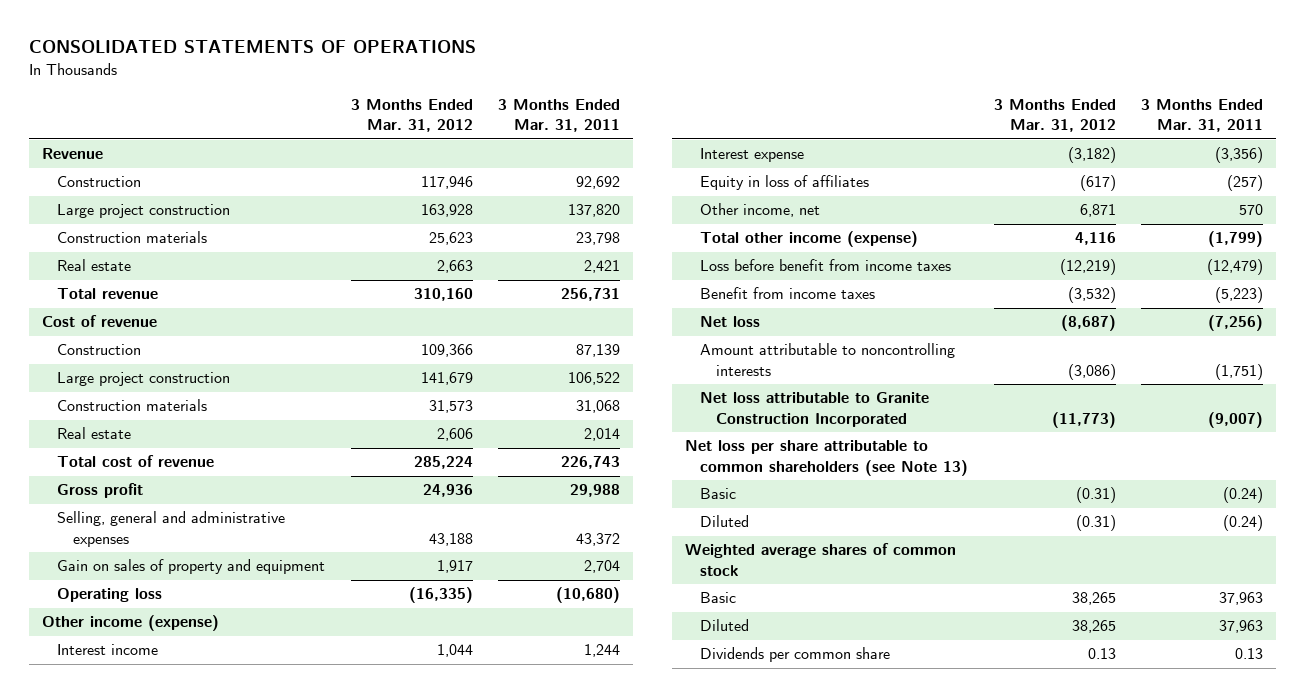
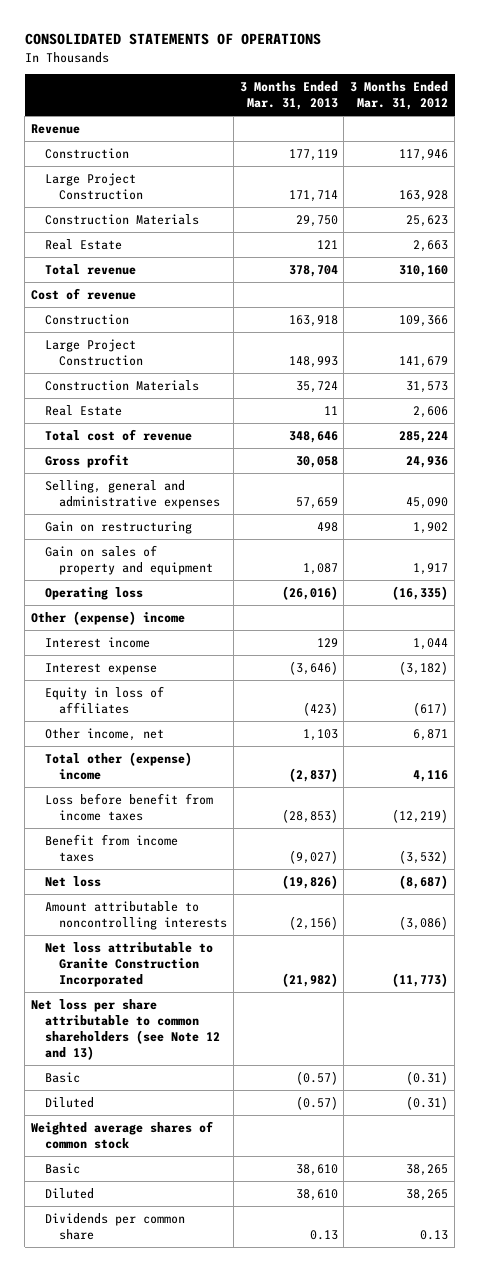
- | 3 Months Ended Mar. 31, 2012 | 3 Months Ended Mar. 31, 2011
+ | 3 Months Ended Mar. 31, 2013 | 3 Months Ended Mar. 31, 2012
- Large project construction | 163,928 | 137,820
- Construction materials | 25,623 | 23,798
- Real estate | 2,663 | 2,421
+ Large Project Construction | 171,714 | 163,928
+ Construction Materials | 29,750 | 25,623
+ Real Estate | 121 | 2,663
- Large project construction | 141,679 | 106,522
- Construction materials | 31,573 | 31,068
- Real estate | 2,606 | 2,014
+ Large Project Construction | 148,993 | 141,679
+ Construction Materials | 35,724 | 31,573
+ Real Estate | 11 | 2,606
- Selling, general and administrative expenses | 43,188 | 43,372
+ Selling, general and administrative expenses | 57,659 | 45,090
+ Gain on restructuring | 498 | 1,902
- Other income (expense)
+ Other (expense) income
- Total other income (expense) | 4,116 | (1,799)
+ Total other (expense) income | (2,837) | 4,116
- Net loss per share attributable to common shareholders (see Note 13)
+ Net loss per share attributable to common shareholders (see Note 12 and 13)

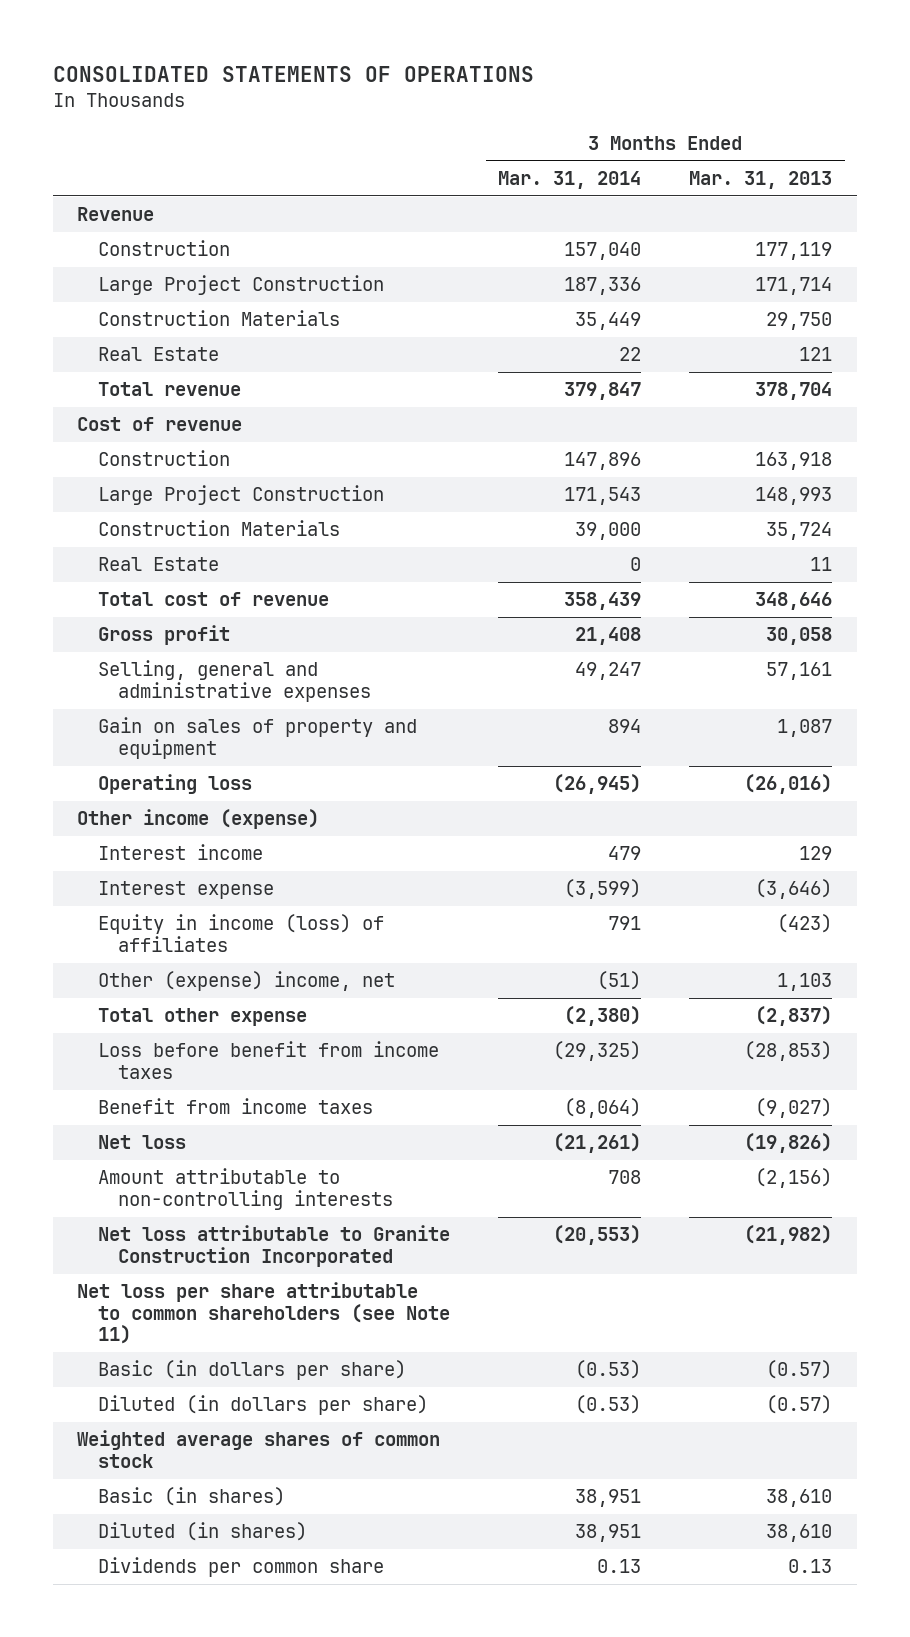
- | 3 Months Ended Mar. 31, 2013 | 3 Months Ended Mar. 31, 2012
+ | 3 Months Ended Mar. 31, 2014 | 3 Months Ended Mar. 31, 2013
- Selling, general and administrative expenses | 57,659 | 45,090
- Gain on restructuring | 498 | 1,902
+ Selling, general and administrative expenses | 49,247 | 57,161
- Other (expense) income
+ Other income (expense)
- Equity in loss of affiliates | (423) | (617)
- Other income, net | 1,103 | 6,871
- Total other (expense) income | (2,837) | 4,116
+ Equity in income (loss) of affiliates | 791 | (423)
+ Other (expense) income, net | (51) | 1,103
+ Total other expense | (2,380) | (2,837)
- Amount attributable to noncontrolling interests | (2,156) | (3,086)
+ Amount attributable to non-controlling interests | 708 | (2,156)
- Net loss per share attributable to common shareholders (see Note 12 and 13)
- Basic | (0.57) | (0.31)
- Diluted | (0.57) | (0.31)
+ Net loss per share attributable to common shareholders (see Note 11)
+ Basic (in dollars per share) | (0.53) | (0.57)
+ Diluted (in dollars per share) | (0.53) | (0.57)
- Basic | 38,610 | 38,265
- Diluted | 38,610 | 38,265
+ Basic (in shares) | 38,951 | 38,610
+ Diluted (in shares) | 38,951 | 38,610

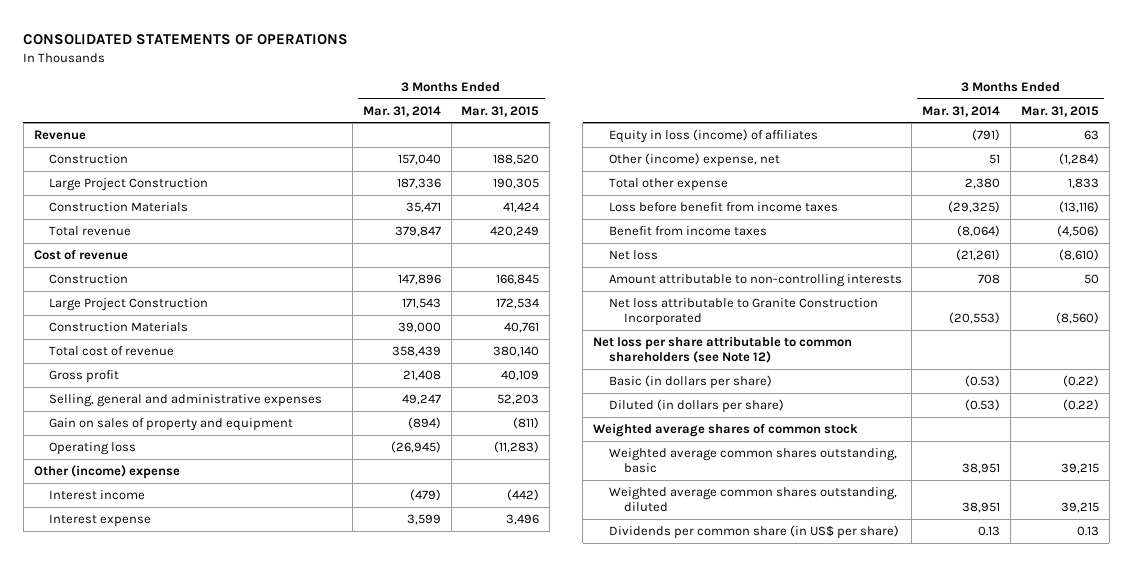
- | 3 Months Ended Mar. 31, 2014 | 3 Months Ended Mar. 31, 2013
+ | 3 Months Ended Mar. 31, 2014 | 3 Months Ended Mar. 31, 2015
- Construction Materials | 35,449 | 29,750
- Real Estate | 22 | 121
+ Construction Materials | 35,471 | 41,424
- Real Estate | 0 | 11
- Gain on sales of property and equipment | 894 | 1,087
+ Gain on sales of property and equipment | (894) | (811)
- Other income (expense)
- Interest income | 479 | 129
- Interest expense | (3,599) | (3,646)
- Equity in income (loss) of affiliates | 791 | (423)
- Other (expense) income, net | (51) | 1,103
- Total other expense | (2,380) | (2,837)
+ Other (income) expense
+ Interest income | (479) | (442)
+ Interest expense | 3,599 | 3,496
+ Equity in loss (income) of affiliates | (791) | 63
+ Other (income) expense, net | 51 | (1,284)
+ Total other expense | 2,380 | 1,833
- Net loss per share attributable to common shareholders (see Note 11)
+ Net loss per share attributable to common shareholders (see Note 12)
- Basic (in shares) | 38,951 | 38,610
- Diluted (in shares) | 38,951 | 38,610
- Dividends per common share | 0.13 | 0.13
+ Weighted average common shares outstanding, basic | 38,951 | 39,215
+ Weighted average common shares outstanding, diluted | 38,951 | 39,215
+ Dividends per common share (in US$ per share) | 0.13 | 0.13

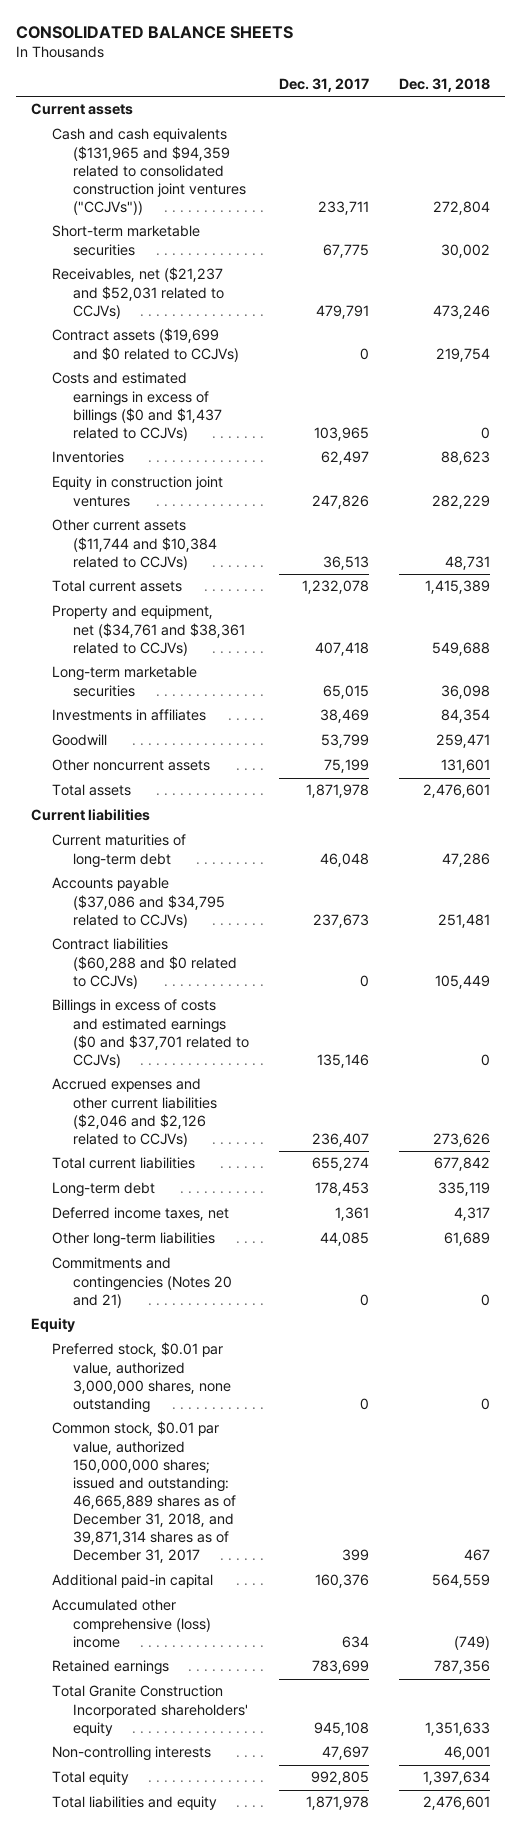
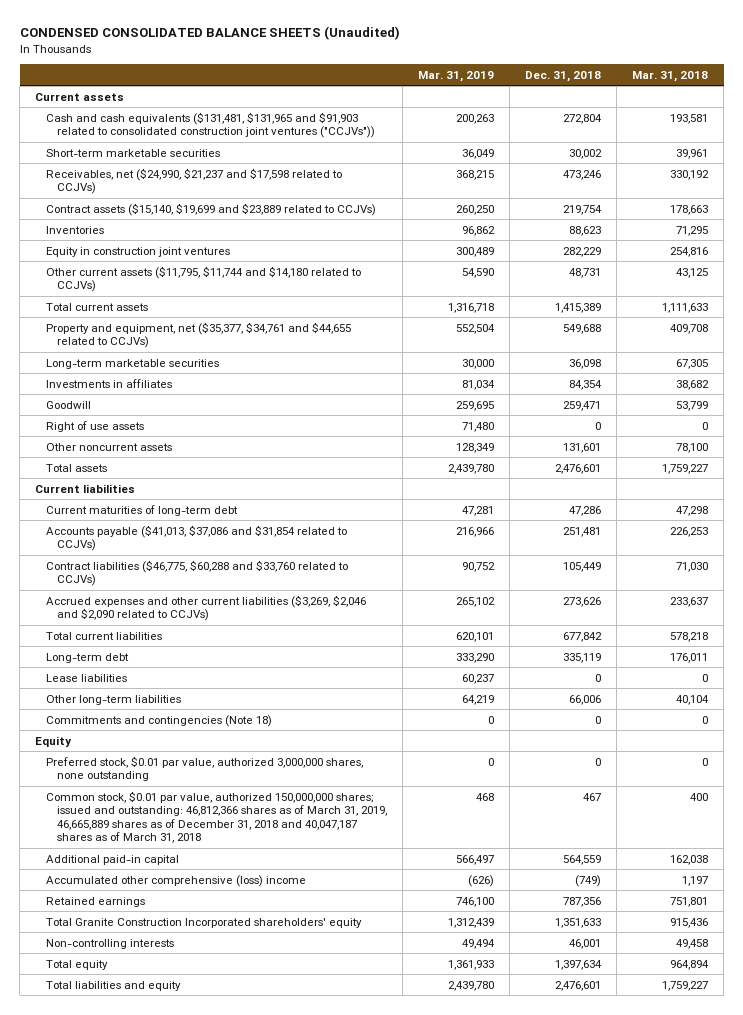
- CONSOLIDATED BALANCE SHEETS
+ CONDENSED CONSOLIDATED BALANCE SHEETS (Unaudited)
- | Dec. 31, 2017 | Dec. 31, 2018
+ | Mar. 31, 2019 | Dec. 31, 2018 | Mar. 31, 2018
- Cash and cash equivalents ($131,965 and $94,359 related to consolidated construction joint ventures ("CCJVs")) | 233,711 | 272,804
+ Cash and cash equivalents ($131,481, $131,965 and $91,903 related to consolidated construction joint ventures ("CCJVs")) | 200,263 | 272,804 | 193,581
- Receivables, net ($21,237 and $52,031 related to CCJVs) | 479,791 | 473,246
- Contract assets ($19,699 and $0 related to CCJVs) | 0 | 219,754
- Costs and estimated earnings in excess of billings ($0 and $1,437 related to CCJVs) | 103,965 | 0
+ Receivables, net ($24,990, $21,237 and $17,598 related to CCJVs) | 368,215 | 473,246 | 330,192
+ Contract assets ($15,140, $19,699 and $23,889 related to CCJVs) | 260,250 | 219,754 | 178,663
- Other current assets ($11,744 and $10,384 related to CCJVs) | 36,513 | 48,731
+ Other current assets ($11,795, $11,744 and $14,180 related to CCJVs) | 54,590 | 48,731 | 43,125
- Property and equipment, net ($34,761 and $38,361 related to CCJVs) | 407,418 | 549,688
+ Property and equipment, net ($35,377, $34,761 and $44,655 related to CCJVs) | 552,504 | 549,688 | 409,708
+ Right of use assets | 71,480 | 0 | 0
- Accounts payable ($37,086 and $34,795 related to CCJVs) | 237,673 | 251,481
- Contract liabilities ($60,288 and $0 related to CCJVs) | 0 | 105,449
- Billings in excess of costs and estimated earnings ($0 and $37,701 related to CCJVs) | 135,146 | 0
- Accrued expenses and other current liabilities ($2,046 and $2,126 related to CCJVs) | 236,407 | 273,626
+ Accounts payable ($41,013, $37,086 and $31,854 related to CCJVs) | 216,966 | 251,481 | 226,253
+ Contract liabilities ($46,775, $60,288 and $33,760 related to CCJVs) | 90,752 | 105,449 | 71,030
+ Accrued expenses and other current liabilities ($3,269, $2,046 and $2,090 related to CCJVs) | 265,102 | 273,626 | 233,637
- Deferred income taxes, net | 1,361 | 4,317
- Other long-term liabilities | 44,085 | 61,689
- Commitments and contingencies (Notes 20 and 21) | 0 | 0
+ Lease liabilities | 60,237 | 0 | 0
+ Other long-term liabilities | 64,219 | 66,006 | 40,104
+ Commitments and contingencies (Note 18) | 0 | 0 | 0
- Common stock, $0.01 par value, authorized 150,000,000 shares; issued and outstanding: 46,665,889 shares as of December 31, 2018, and 39,871,314 shares as of December 31, 2017 | 399 | 467
+ Common stock, $0.01 par value, authorized 150,000,000 shares; issued and outstanding: 46,812,366 shares as of March 31, 2019, 46,665,889 shares as of December 31, 2018 and 40,047,187 shares as of March 31, 2018 | 468 | 467 | 400

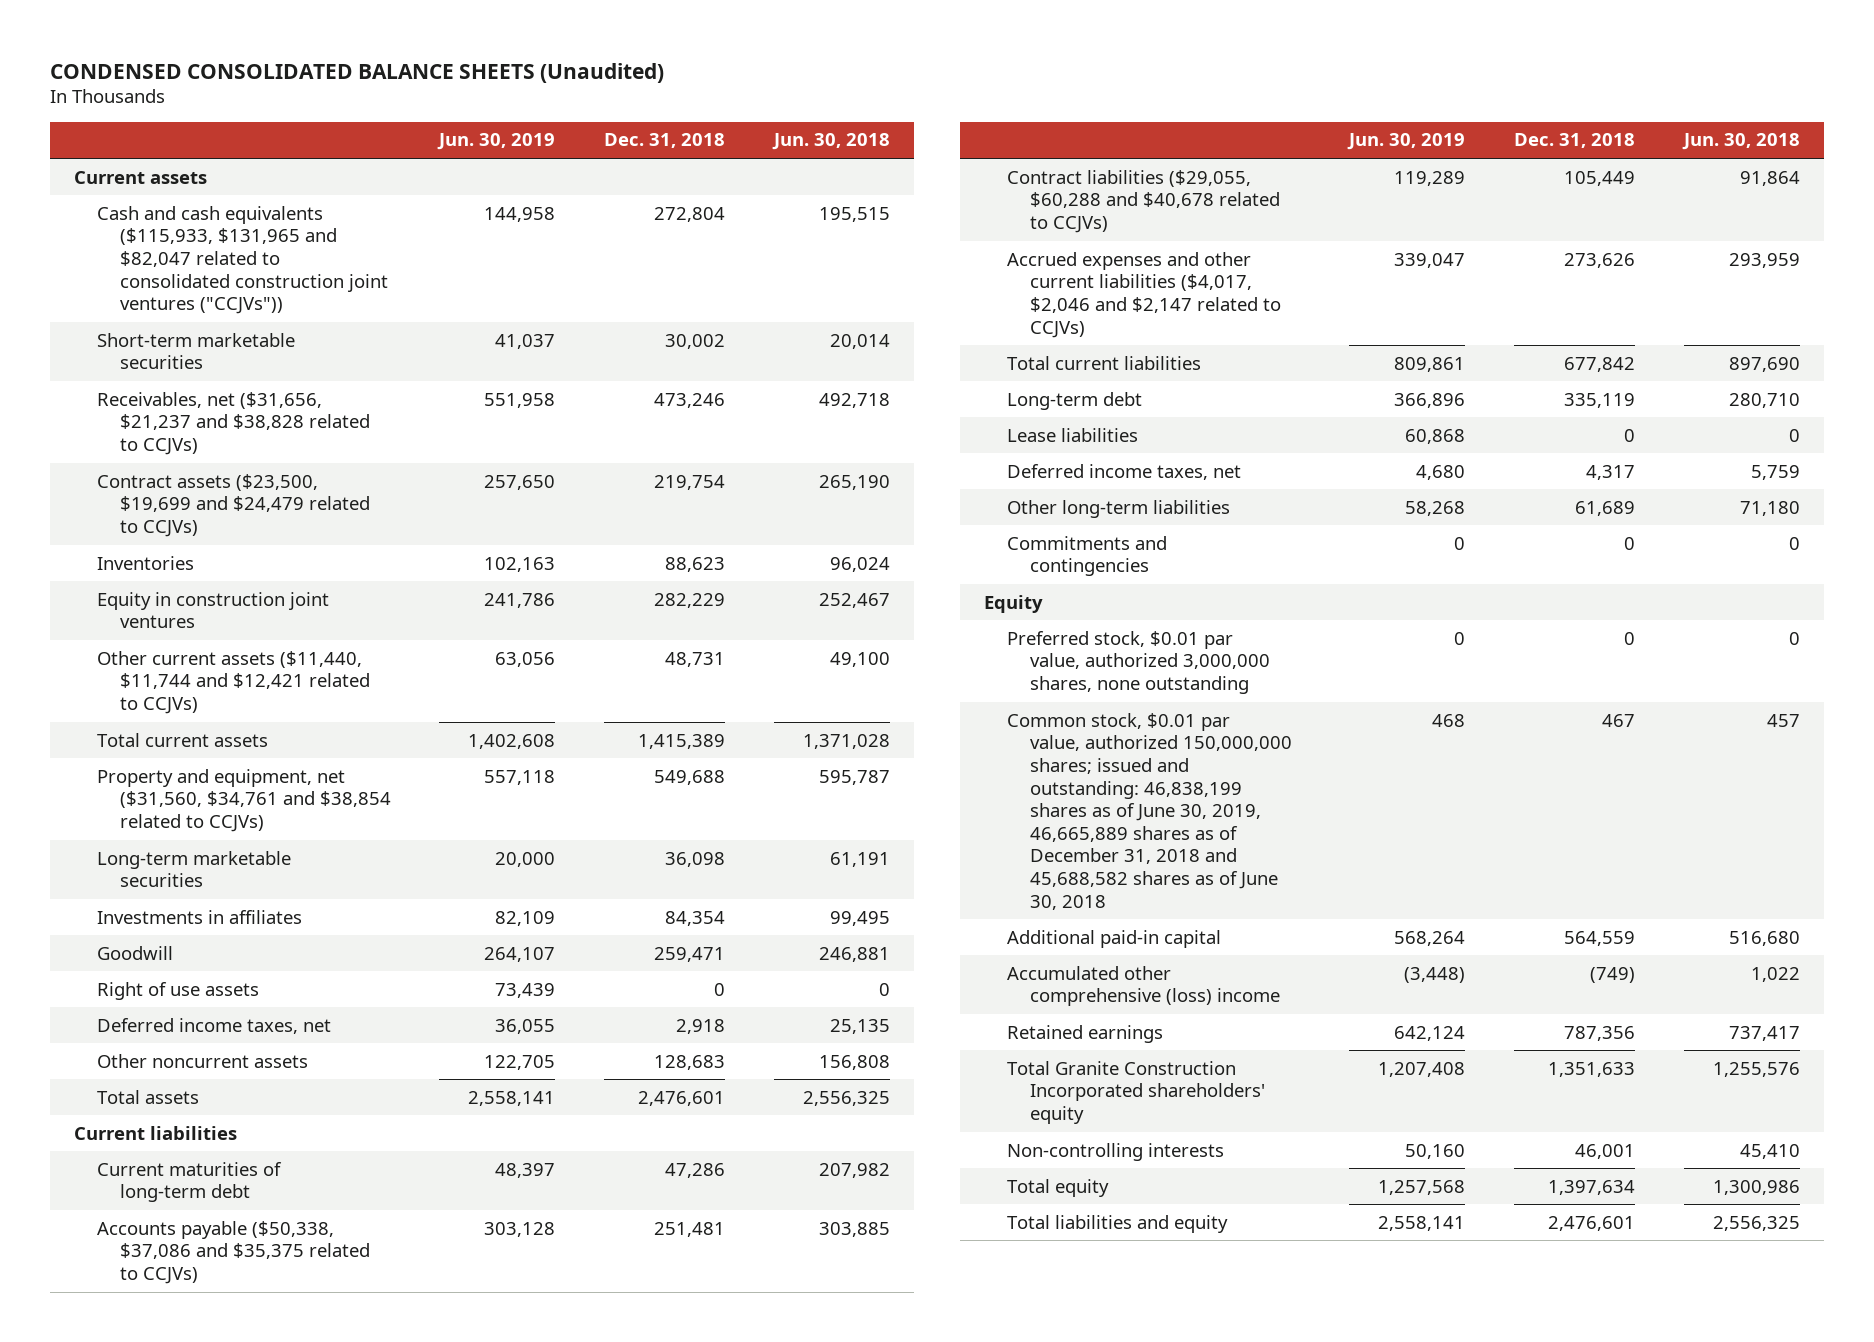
- | Mar. 31, 2019 | Dec. 31, 2018 | Mar. 31, 2018
+ | Jun. 30, 2019 | Dec. 31, 2018 | Jun. 30, 2018
- Cash and cash equivalents ($131,481, $131,965 and $91,903 related to consolidated construction joint ventures ("CCJVs")) | 200,263 | 272,804 | 193,581
+ Cash and cash equivalents ($115,933, $131,965 and $82,047 related to consolidated construction joint ventures ("CCJVs")) | 144,958 | 272,804 | 195,515
- Receivables, net ($24,990, $21,237 and $17,598 related to CCJVs) | 368,215 | 473,246 | 330,192
- Contract assets ($15,140, $19,699 and $23,889 related to CCJVs) | 260,250 | 219,754 | 178,663
+ Receivables, net ($31,656, $21,237 and $38,828 related to CCJVs) | 551,958 | 473,246 | 492,718
+ Contract assets ($23,500, $19,699 and $24,479 related to CCJVs) | 257,650 | 219,754 | 265,190
- Other current assets ($11,795, $11,744 and $14,180 related to CCJVs) | 54,590 | 48,731 | 43,125
+ Other current assets ($11,440, $11,744 and $12,421 related to CCJVs) | 63,056 | 48,731 | 49,100
- Property and equipment, net ($35,377, $34,761 and $44,655 related to CCJVs) | 552,504 | 549,688 | 409,708
+ Property and equipment, net ($31,560, $34,761 and $38,854 related to CCJVs) | 557,118 | 549,688 | 595,787
- Other noncurrent assets | 128,349 | 131,601 | 78,100
+ Deferred income taxes, net | 36,055 | 2,918 | 25,135
+ Other noncurrent assets | 122,705 | 128,683 | 156,808
- Accounts payable ($41,013, $37,086 and $31,854 related to CCJVs) | 216,966 | 251,481 | 226,253
- Contract liabilities ($46,775, $60,288 and $33,760 related to CCJVs) | 90,752 | 105,449 | 71,030
- Accrued expenses and other current liabilities ($3,269, $2,046 and $2,090 related to CCJVs) | 265,102 | 273,626 | 233,637
+ Accounts payable ($50,338, $37,086 and $35,375 related to CCJVs) | 303,128 | 251,481 | 303,885
+ Contract liabilities ($29,055, $60,288 and $40,678 related to CCJVs) | 119,289 | 105,449 | 91,864
+ Accrued expenses and other current liabilities ($4,017, $2,046 and $2,147 related to CCJVs) | 339,047 | 273,626 | 293,959
- Other long-term liabilities | 64,219 | 66,006 | 40,104
- Commitments and contingencies (Note 18) | 0 | 0 | 0
+ Deferred income taxes, net | 4,680 | 4,317 | 5,759
+ Other long-term liabilities | 58,268 | 61,689 | 71,180
+ Commitments and contingencies | 0 | 0 | 0
- Common stock, $0.01 par value, authorized 150,000,000 shares; issued and outstanding: 46,812,366 shares as of March 31, 2019, 46,665,889 shares as of December 31, 2018 and 40,047,187 shares as of March 31, 2018 | 468 | 467 | 400
+ Common stock, $0.01 par value, authorized 150,000,000 shares; issued and outstanding: 46,838,199 shares as of June 30, 2019, 46,665,889 shares as of December 31, 2018 and 45,688,582 shares as of June 30, 2018 | 468 | 467 | 457

